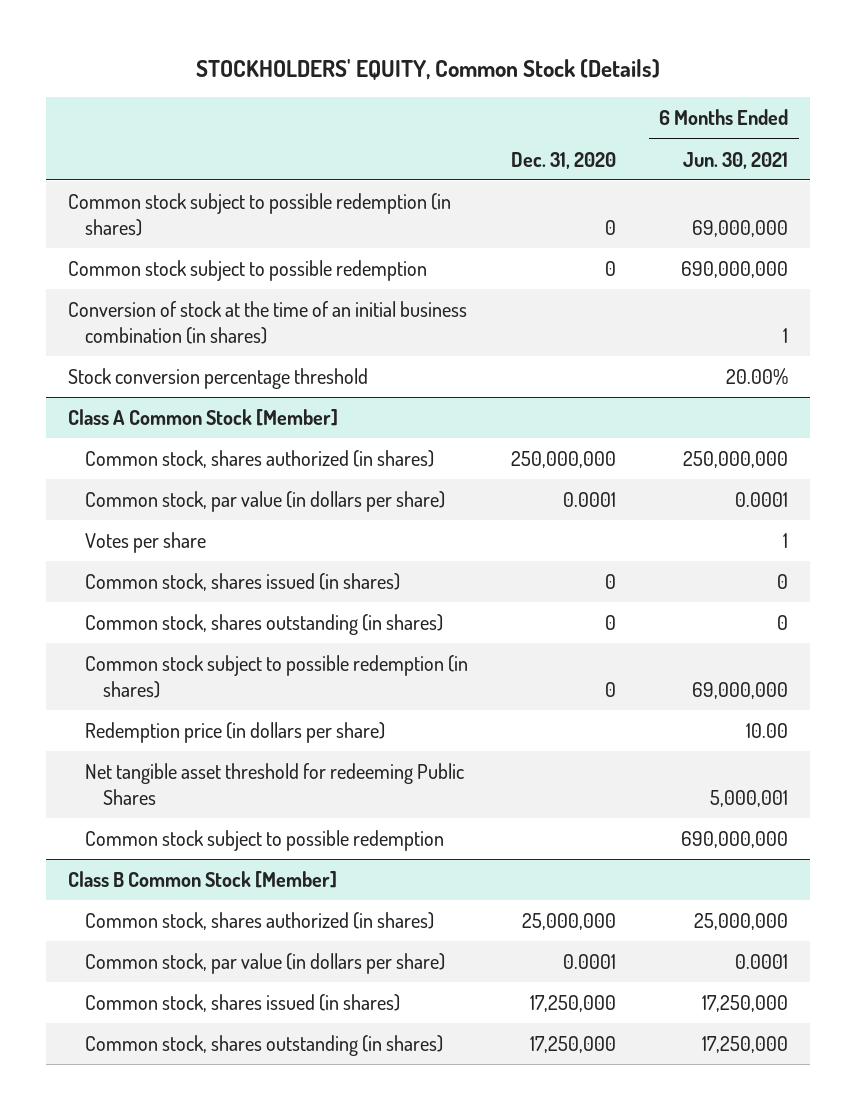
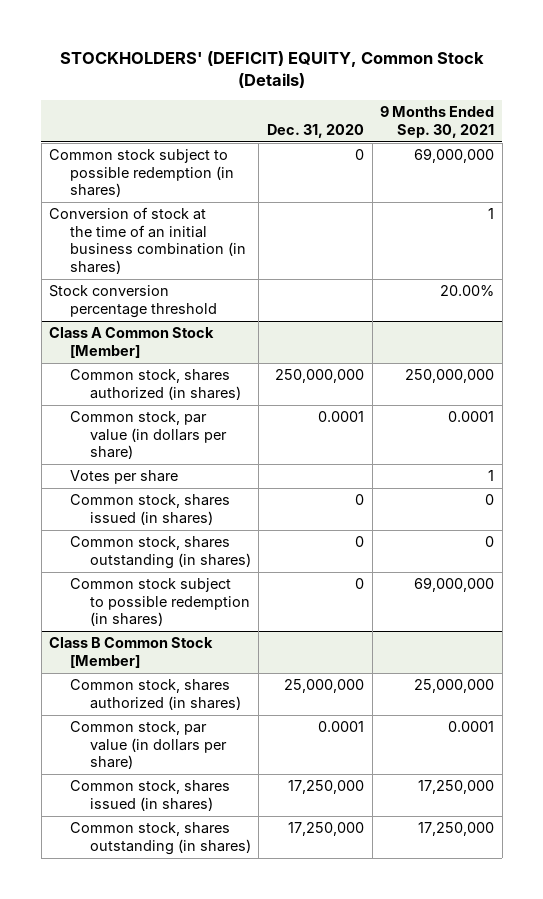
- STOCKHOLDERS' EQUITY, Common Stock (Details)
+ STOCKHOLDERS' (DEFICIT) EQUITY, Common Stock (Details)
- | Dec. 31, 2020 | 6 Months Ended Jun. 30, 2021
+ | Dec. 31, 2020 | 9 Months Ended Sep. 30, 2021
- Common stock subject to possible redemption | 0 | 690,000,000
@ Class A Common Stock [Member]
- Redemption price (in dollars per share) | | 10.00
- Net tangible asset threshold for redeeming Public Shares | | 5,000,001
- Common stock subject to possible redemption | | 690,000,000

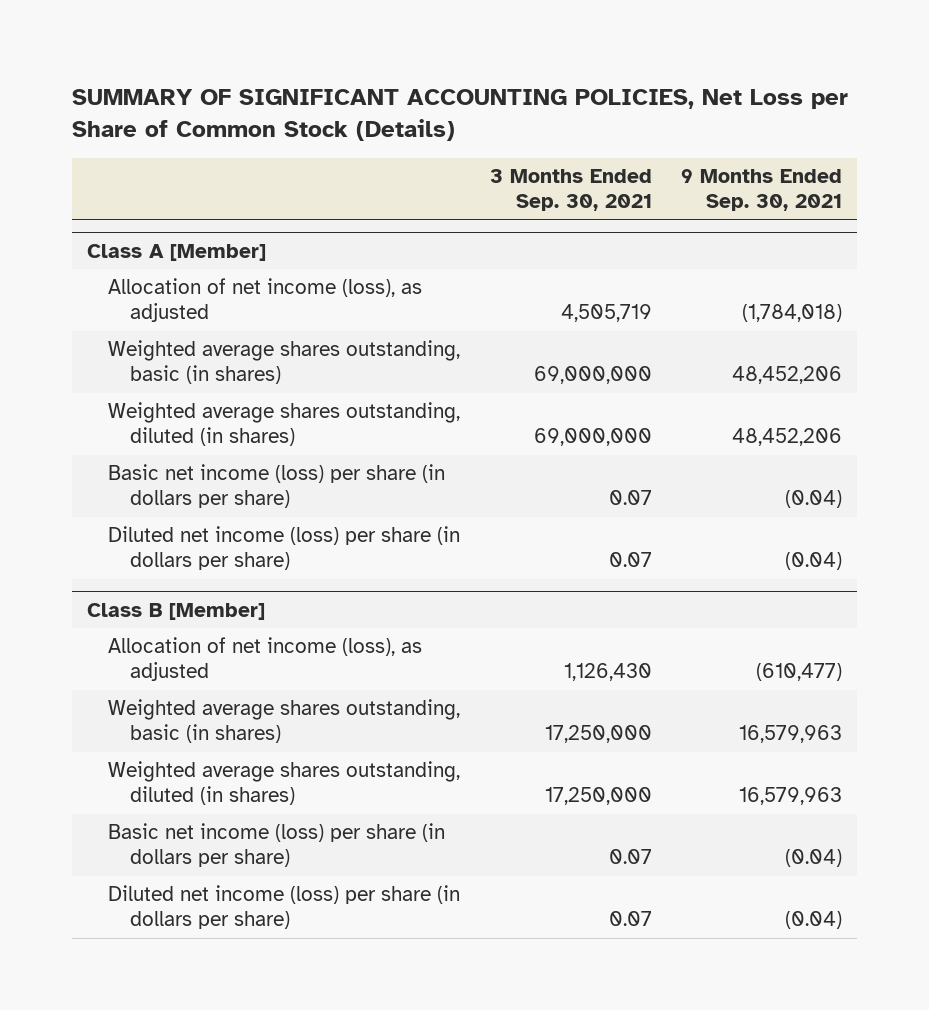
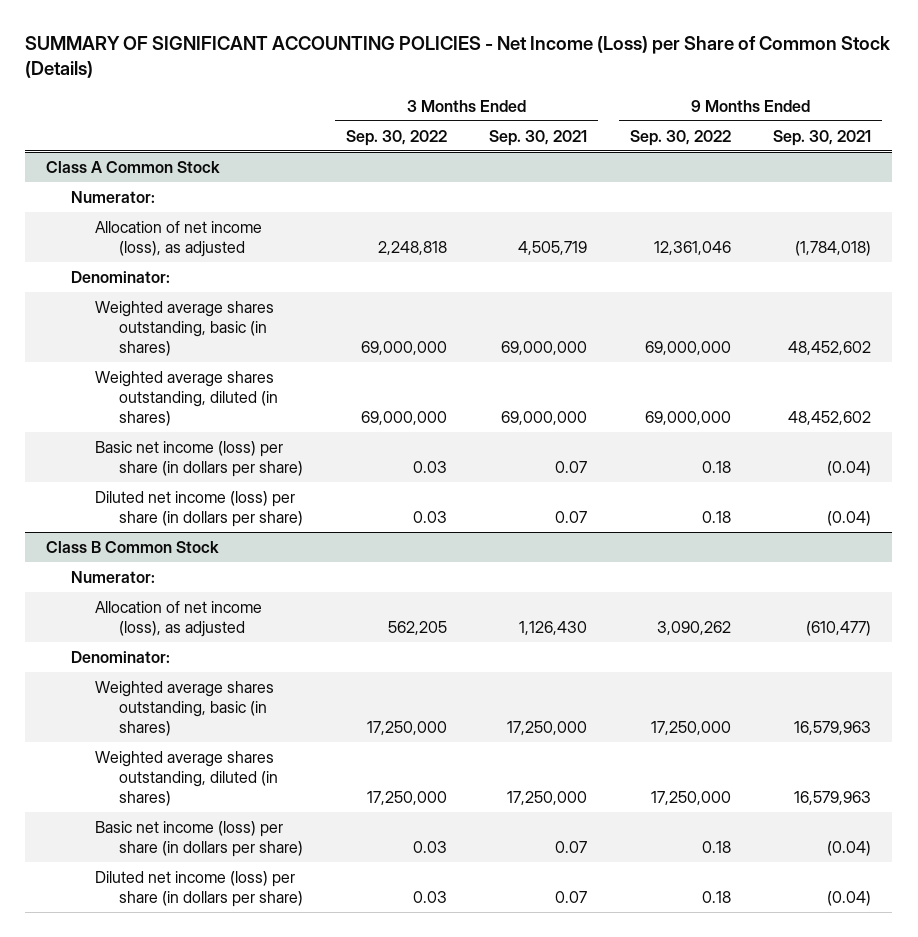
- SUMMARY OF SIGNIFICANT ACCOUNTING POLICIES, Net Loss per Share of Common Stock (Details)
+ SUMMARY OF SIGNIFICANT ACCOUNTING POLICIES - Net Income (Loss) per Share of Common Stock (Details)
- | 3 Months Ended Sep. 30, 2021 | 9 Months Ended Sep. 30, 2021
+ | 3 Months Ended Sep. 30, 2022 | 3 Months Ended Sep. 30, 2021 | 9 Months Ended Sep. 30, 2022 | 9 Months Ended Sep. 30, 2021
- Class A [Member]
+ Class A Common Stock
+ Numerator:
- Weighted average shares outstanding, basic (in shares) | 69,000,000 | 48,452,206
- Weighted average shares outstanding, diluted (in shares) | 69,000,000 | 48,452,206
+ Denominator:
+ Weighted average shares outstanding, basic (in shares) | 69,000,000 | 69,000,000 | 69,000,000 | 48,452,602
+ Weighted average shares outstanding, diluted (in shares) | 69,000,000 | 69,000,000 | 69,000,000 | 48,452,602
- Class B [Member]
+ Class B Common Stock
+ Numerator:
+ Denominator:

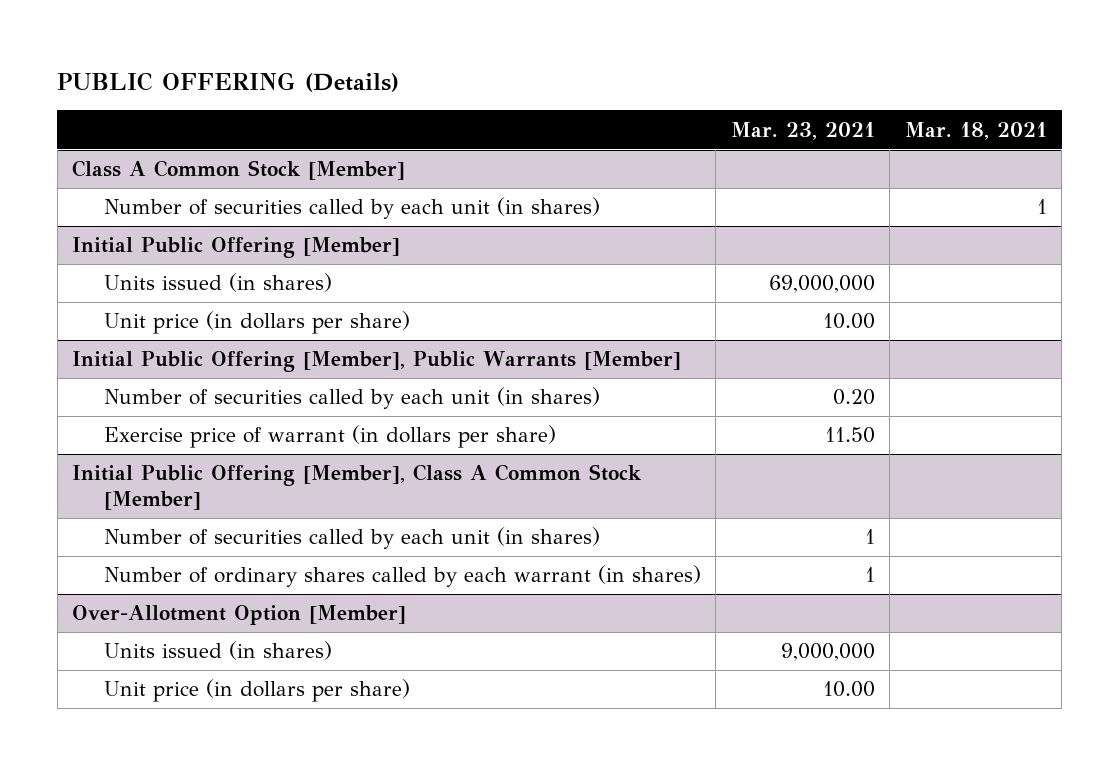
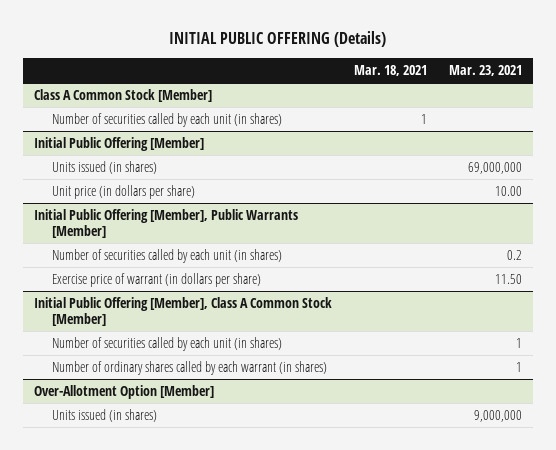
- PUBLIC OFFERING (Details)
+ INITIAL PUBLIC OFFERING (Details)
- | Mar. 23, 2021 | Mar. 18, 2021
+ | Mar. 18, 2021 | Mar. 23, 2021
@ Initial Public Offering [Member], Public Warrants [Member]
- Number of securities called by each unit (in shares) | 0.20 |
+ Number of securities called by each unit (in shares) | | 0.2
@ Over-Allotment Option [Member]
- Unit price (in dollars per share) | 10.00 |

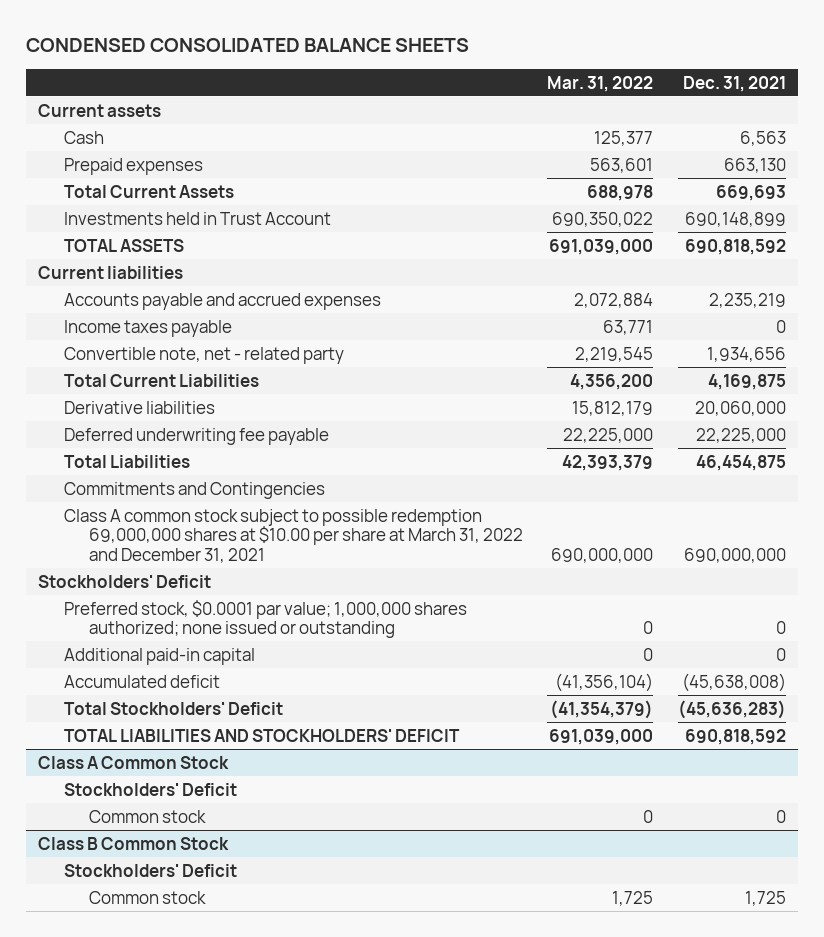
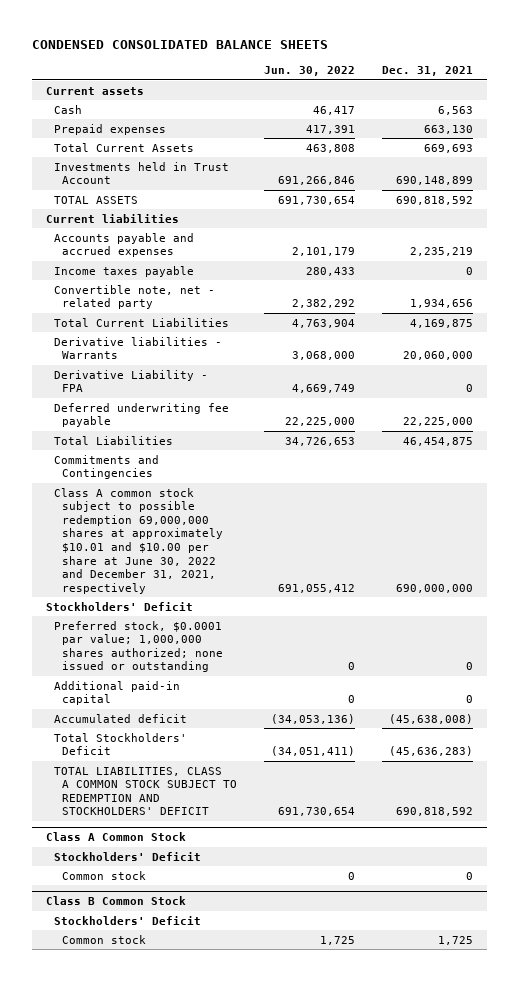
- | Mar. 31, 2022 | Dec. 31, 2021
+ | Jun. 30, 2022 | Dec. 31, 2021
- Derivative liabilities | 15,812,179 | 20,060,000
+ Derivative liabilities - Warrants | 3,068,000 | 20,060,000
+ Derivative Liability - FPA | 4,669,749 | 0
- Class A common stock subject to possible redemption 69,000,000 shares at $10.00 per share at March 31, 2022 and December 31, 2021 | 690,000,000 | 690,000,000
+ Class A common stock subject to possible redemption 69,000,000 shares at approximately $10.01 and $10.00 per share at June 30, 2022 and December 31, 2021, respectively | 691,055,412 | 690,000,000
- TOTAL LIABILITIES AND STOCKHOLDERS' DEFICIT | 691,039,000 | 690,818,592
+ TOTAL LIABILITIES, CLASS A COMMON STOCK SUBJECT TO REDEMPTION AND STOCKHOLDERS' DEFICIT | 691,730,654 | 690,818,592

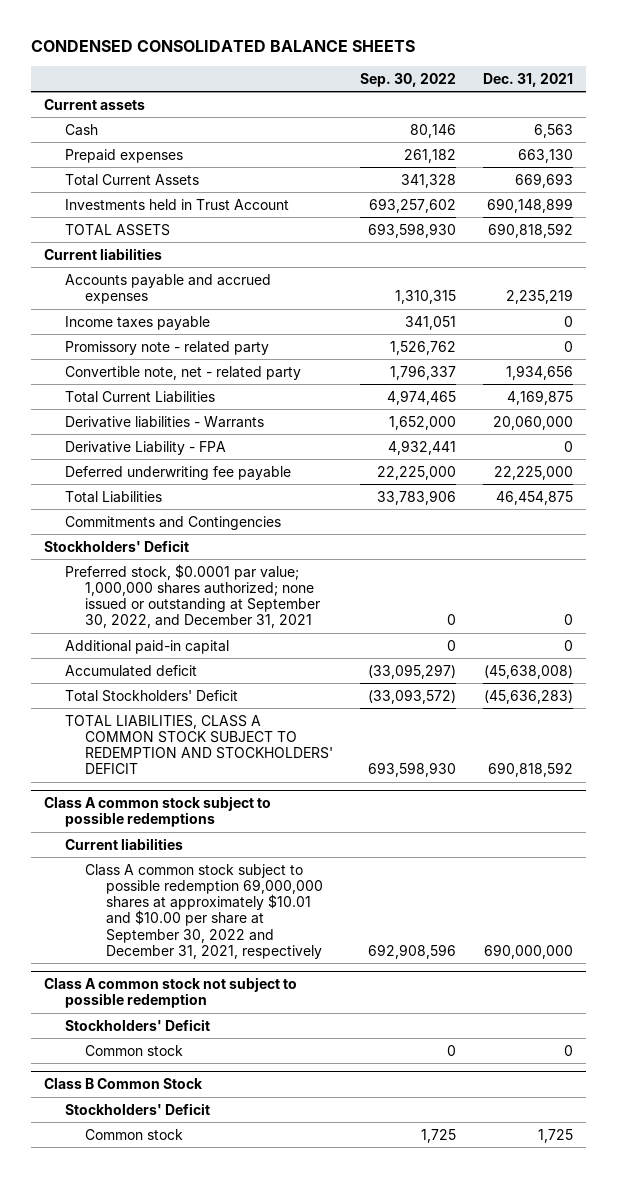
- | Jun. 30, 2022 | Dec. 31, 2021
+ | Sep. 30, 2022 | Dec. 31, 2021
+ Promissory note - related party | 1,526,762 | 0
- Class A common stock subject to possible redemption 69,000,000 shares at approximately $10.01 and $10.00 per share at June 30, 2022 and December 31, 2021, respectively | 691,055,412 | 690,000,000
- Preferred stock, $0.0001 par value; 1,000,000 shares authorized; none issued or outstanding | 0 | 0
+ Preferred stock, $0.0001 par value; 1,000,000 shares authorized; none issued or outstanding at September 30, 2022, and December 31, 2021 | 0 | 0
- Class A Common Stock
+ Class A common stock subject to possible redemptions
+ Current liabilities
+ Class A common stock subject to possible redemption 69,000,000 shares at approximately $10.01 and $10.00 per share at September 30, 2022 and December 31, 2021, respectively | 692,908,596 | 690,000,000
+ Class A common stock not subject to possible redemption

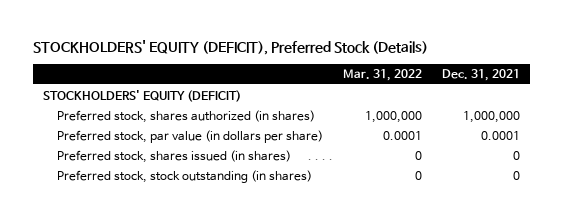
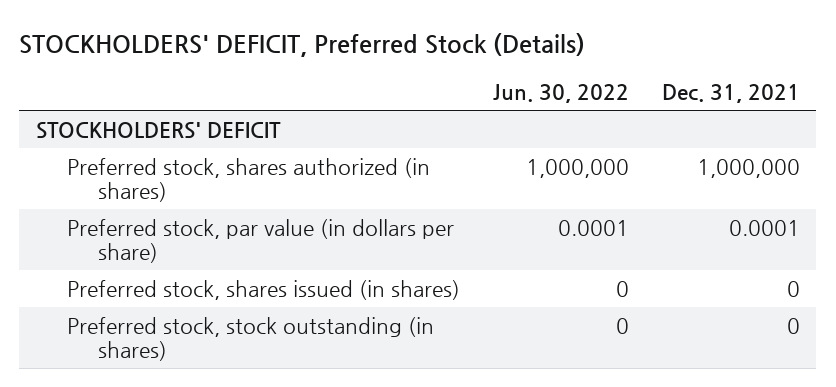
- STOCKHOLDERS' EQUITY (DEFICIT), Preferred Stock (Details)
+ STOCKHOLDERS' DEFICIT, Preferred Stock (Details)
- | Mar. 31, 2022 | Dec. 31, 2021
+ | Jun. 30, 2022 | Dec. 31, 2021
- STOCKHOLDERS' EQUITY (DEFICIT)
+ STOCKHOLDERS' DEFICIT

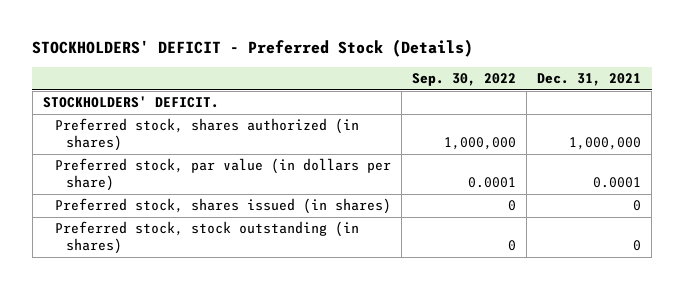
- STOCKHOLDERS' DEFICIT, Preferred Stock (Details)
+ STOCKHOLDERS' DEFICIT - Preferred Stock (Details)
- | Jun. 30, 2022 | Dec. 31, 2021
+ | Sep. 30, 2022 | Dec. 31, 2021
- STOCKHOLDERS' DEFICIT
+ STOCKHOLDERS' DEFICIT.

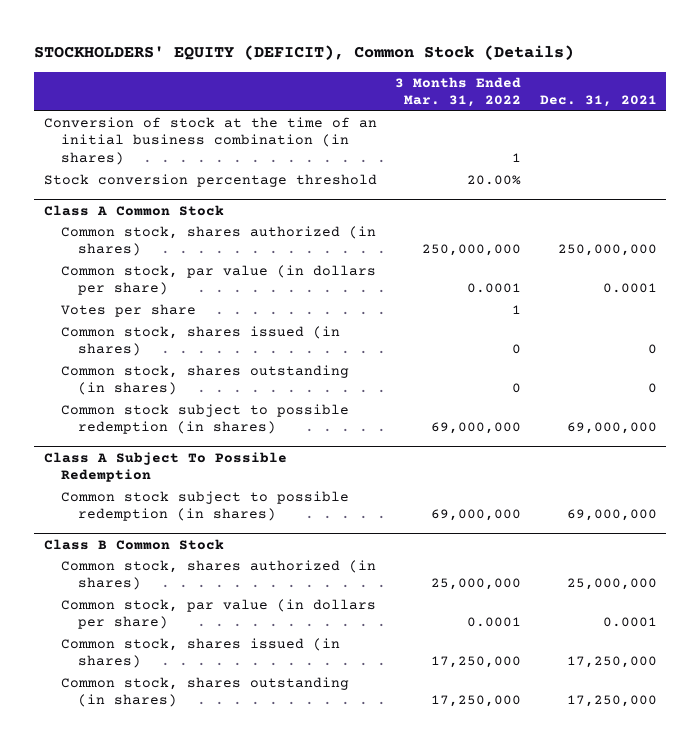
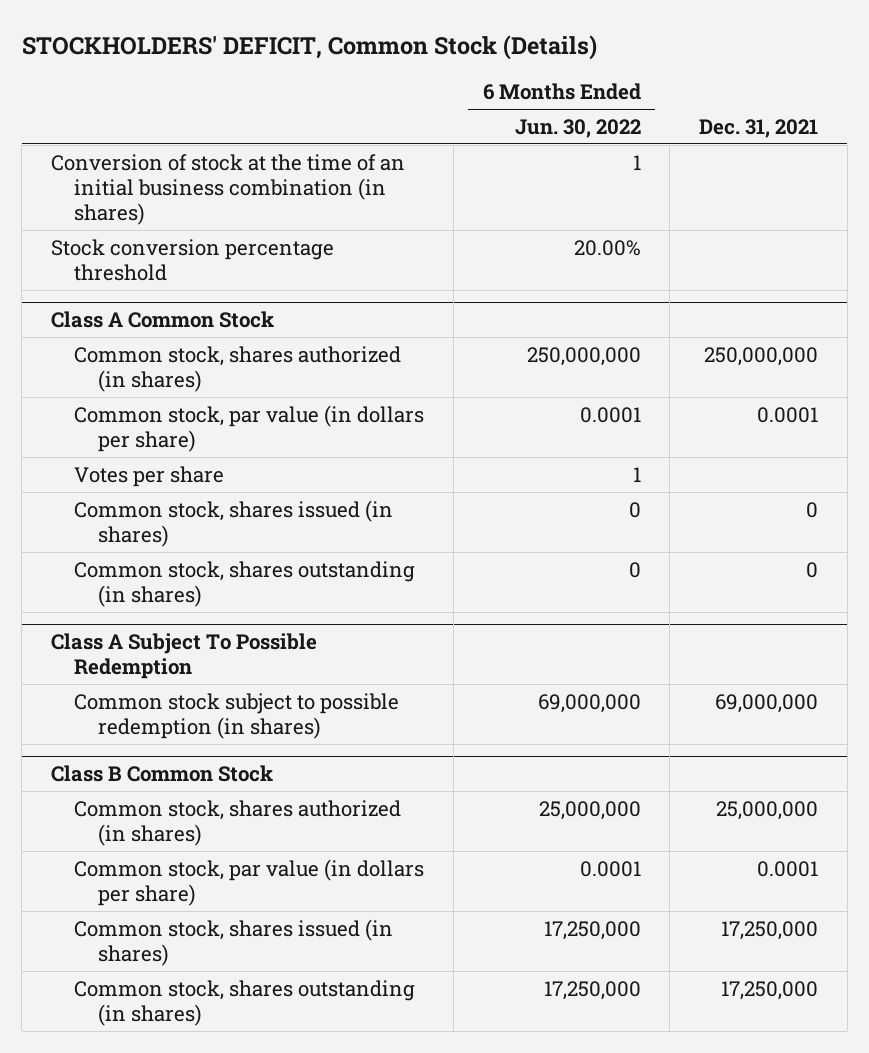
- STOCKHOLDERS' EQUITY (DEFICIT), Common Stock (Details)
+ STOCKHOLDERS' DEFICIT, Common Stock (Details)
- | 3 Months Ended Mar. 31, 2022 | Dec. 31, 2021
+ | 6 Months Ended Jun. 30, 2022 | Dec. 31, 2021
@ Class A Common Stock
- Common stock subject to possible redemption (in shares) | 69,000,000 | 69,000,000

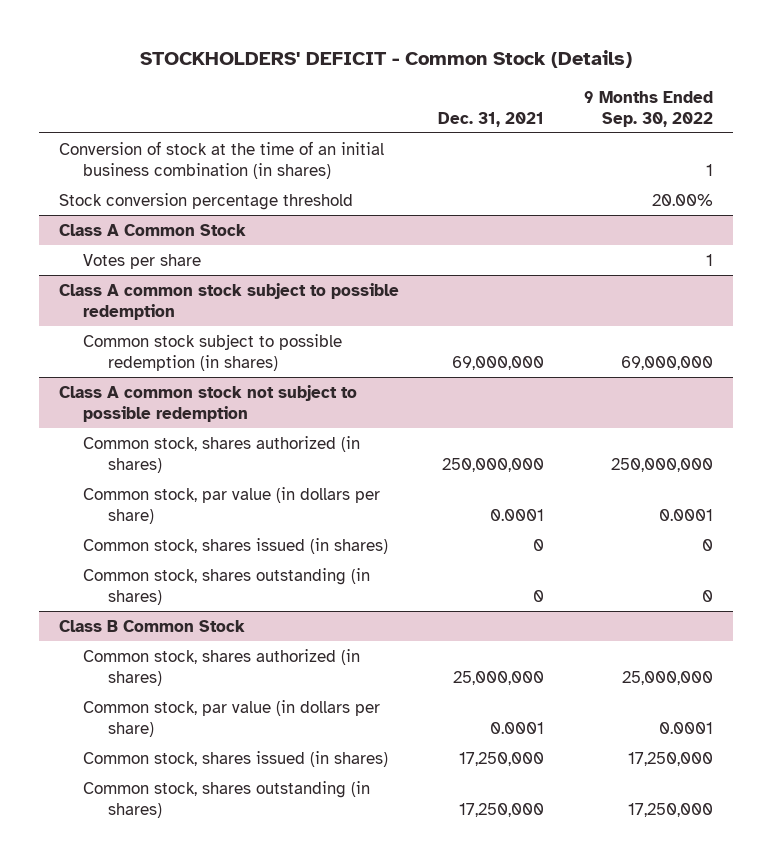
- STOCKHOLDERS' DEFICIT, Common Stock (Details)
+ STOCKHOLDERS' DEFICIT - Common Stock (Details)
- | 6 Months Ended Jun. 30, 2022 | Dec. 31, 2021
+ | Dec. 31, 2021 | 9 Months Ended Sep. 30, 2022
@ Class A Common Stock
moved up: Votes per share | | 1
+ Class A common stock subject to possible redemption
+ Common stock subject to possible redemption (in shares) | 69,000,000 | 69,000,000
+ Class A common stock not subject to possible redemption
- Class A Subject To Possible Redemption
- Common stock subject to possible redemption (in shares) | 69,000,000 | 69,000,000

